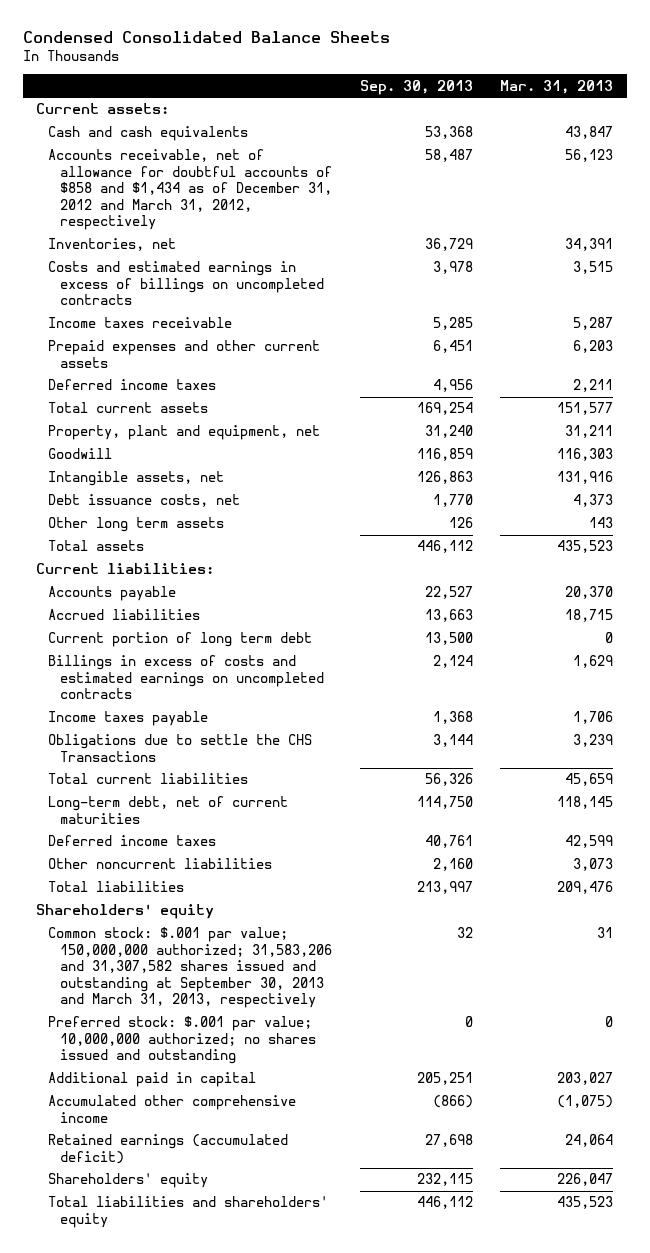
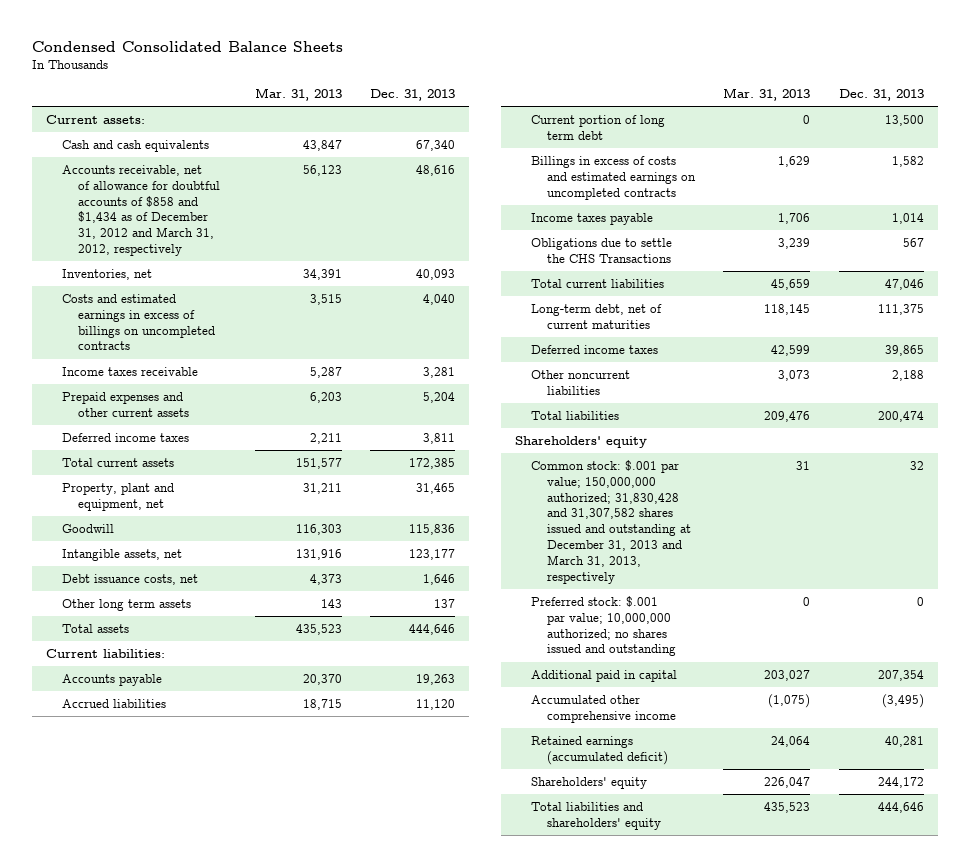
- | Sep. 30, 2013 | Mar. 31, 2013
+ | Mar. 31, 2013 | Dec. 31, 2013
- Common stock: $.001 par value; 150,000,000 authorized; 31,583,206 and 31,307,582 shares issued and outstanding at September 30, 2013 and March 31, 2013, respectively | 32 | 31
+ Common stock: $.001 par value; 150,000,000 authorized; 31,830,428 and 31,307,582 shares issued and outstanding at December 31, 2013 and March 31, 2013, respectively | 31 | 32

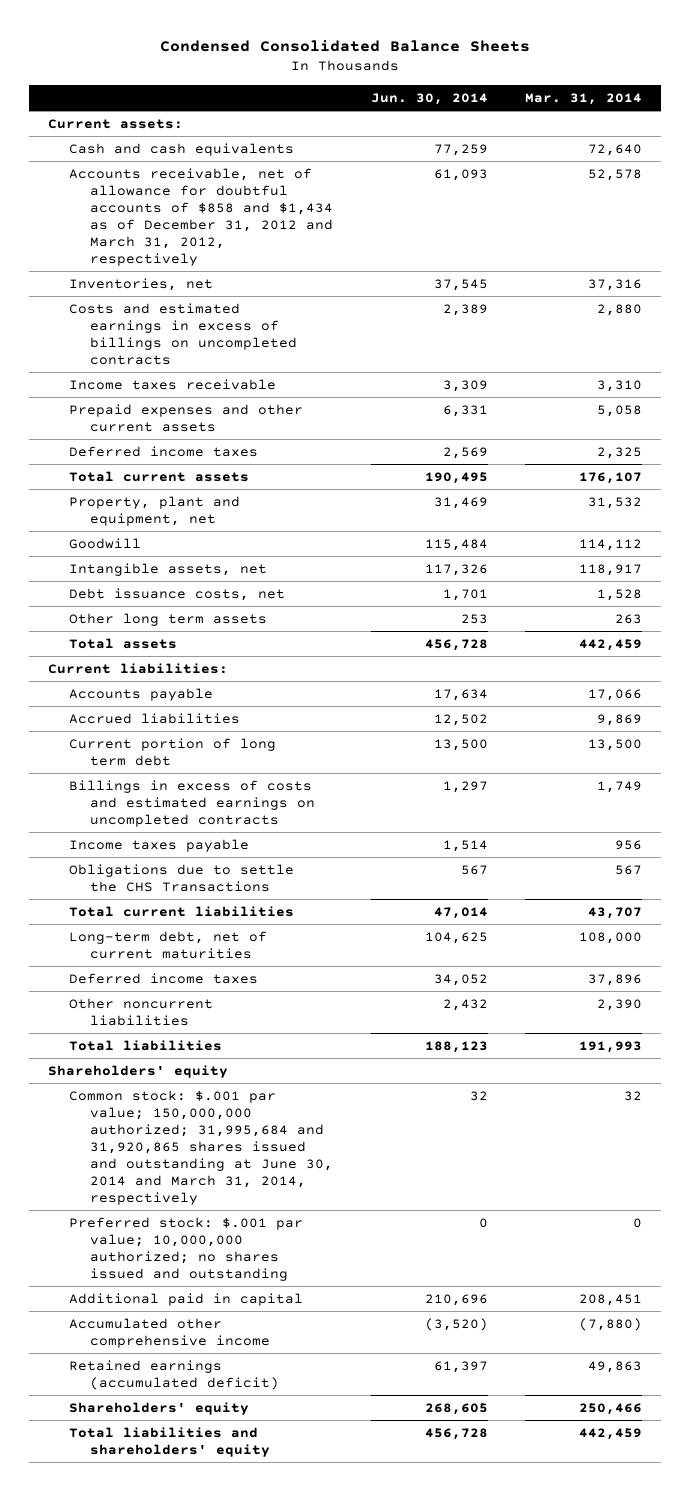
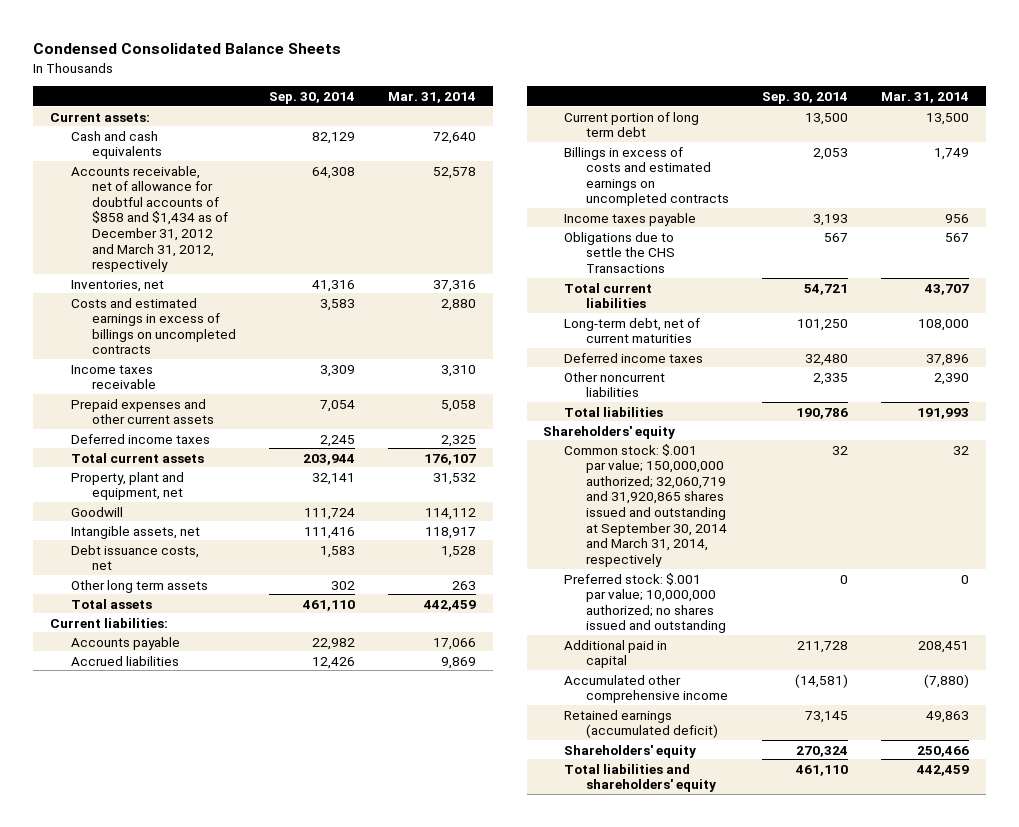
- | Jun. 30, 2014 | Mar. 31, 2014
+ | Sep. 30, 2014 | Mar. 31, 2014
- Common stock: $.001 par value; 150,000,000 authorized; 31,995,684 and 31,920,865 shares issued and outstanding at June 30, 2014 and March 31, 2014, respectively | 32 | 32
+ Common stock: $.001 par value; 150,000,000 authorized; 32,060,719 and 31,920,865 shares issued and outstanding at September 30, 2014 and March 31, 2014, respectively | 32 | 32

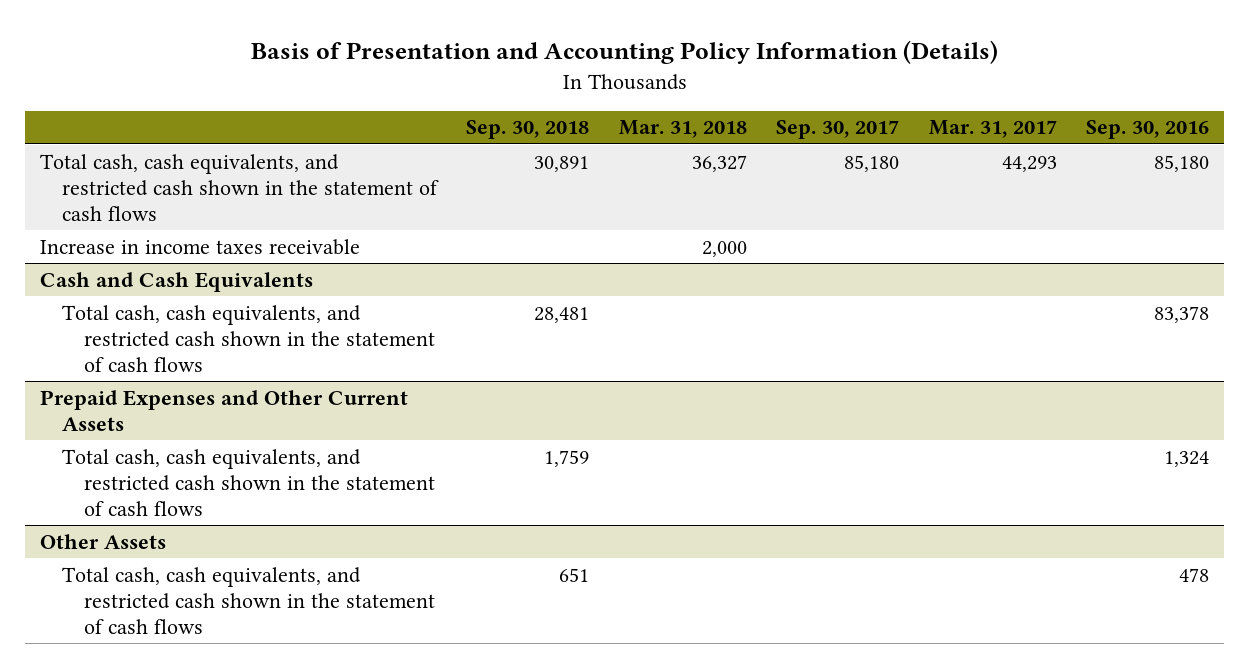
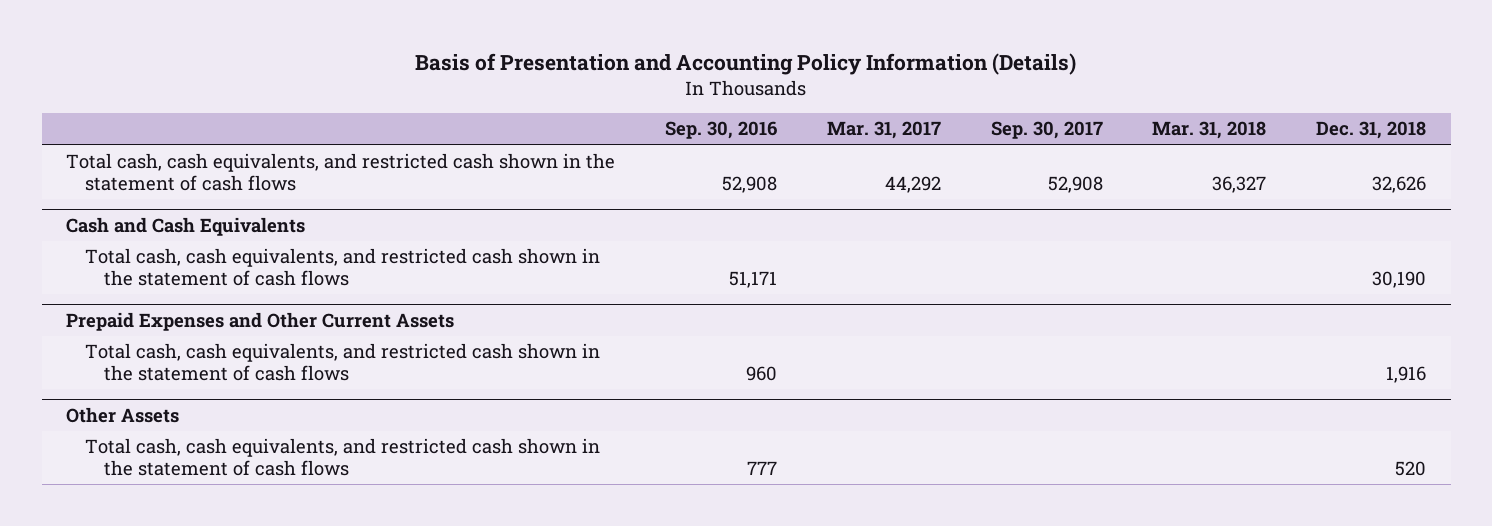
- | Sep. 30, 2018 | Mar. 31, 2018 | Sep. 30, 2017 | Mar. 31, 2017 | Sep. 30, 2016
+ | Sep. 30, 2016 | Mar. 31, 2017 | Sep. 30, 2017 | Mar. 31, 2018 | Dec. 31, 2018
- Total cash, cash equivalents, and restricted cash shown in the statement of cash flows | 30,891 | 36,327 | 85,180 | 44,293 | 85,180
- Increase in income taxes receivable | | 2,000 | | |
+ Total cash, cash equivalents, and restricted cash shown in the statement of cash flows | 52,908 | 44,292 | 52,908 | 36,327 | 32,626
@ Cash and Cash Equivalents
- Total cash, cash equivalents, and restricted cash shown in the statement of cash flows | 28,481 | | | | 83,378
+ Total cash, cash equivalents, and restricted cash shown in the statement of cash flows | 51,171 | | | | 30,190
@ Prepaid Expenses and Other Current Assets
- Total cash, cash equivalents, and restricted cash shown in the statement of cash flows | 1,759 | | | | 1,324
+ Total cash, cash equivalents, and restricted cash shown in the statement of cash flows | 960 | | | | 1,916
@ Other Assets
- Total cash, cash equivalents, and restricted cash shown in the statement of cash flows | 651 | | | | 478
+ Total cash, cash equivalents, and restricted cash shown in the statement of cash flows | 777 | | | | 520

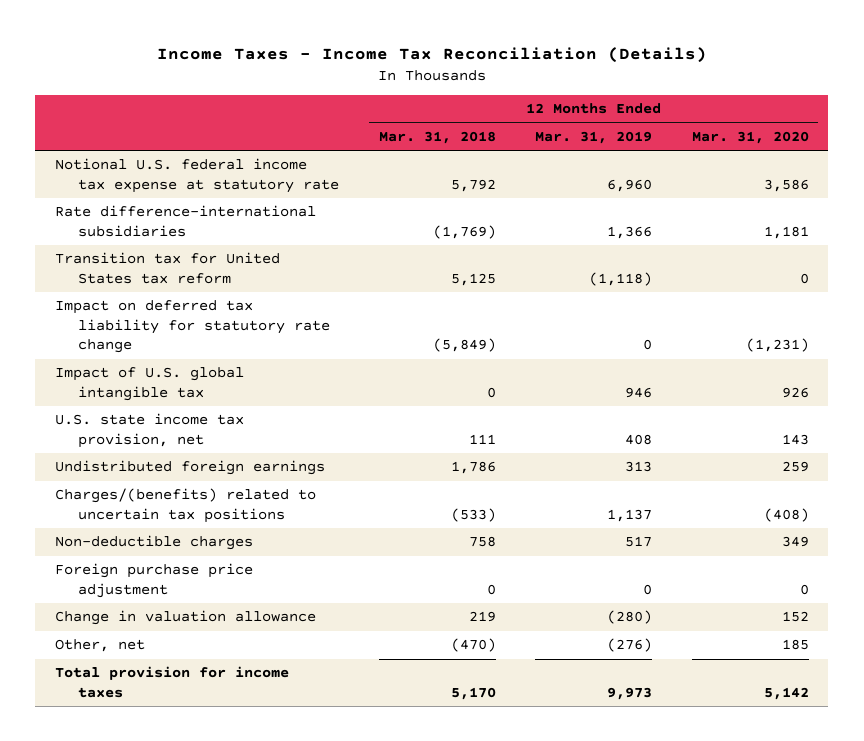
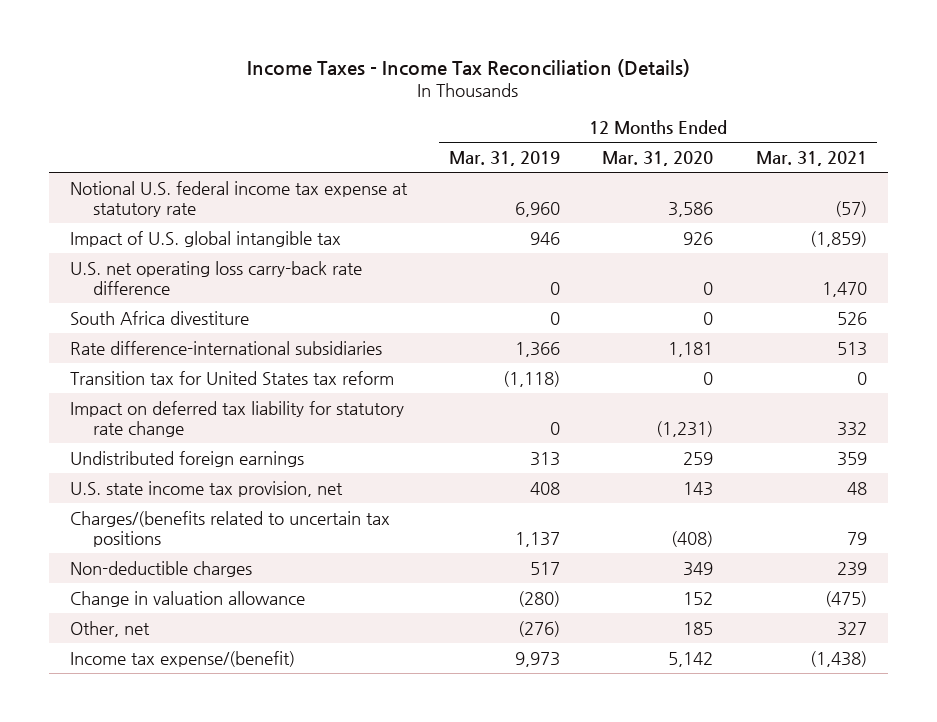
- | 12 Months Ended Mar. 31, 2018 | 12 Months Ended Mar. 31, 2019 | 12 Months Ended Mar. 31, 2020
+ | 12 Months Ended Mar. 31, 2019 | 12 Months Ended Mar. 31, 2020 | 12 Months Ended Mar. 31, 2021
moved up: Impact of U.S. global intangible tax | 946 | 926 | (1,859)
+ U.S. net operating loss carry-back rate difference | 0 | 0 | 1,470
+ South Africa divestiture | 0 | 0 | 526
- Charges/(benefits) related to uncertain tax positions | (533) | 1,137 | (408)
moved down: U.S. state income tax provision, net | 408 | 143 | 48
+ Charges/(benefits related to uncertain tax positions | 1,137 | (408) | 79
- Foreign purchase price adjustment | 0 | 0 | 0
- Total provision for income taxes | 5,170 | 9,973 | 5,142
+ Income tax expense/(benefit) | 9,973 | 5,142 | (1,438)

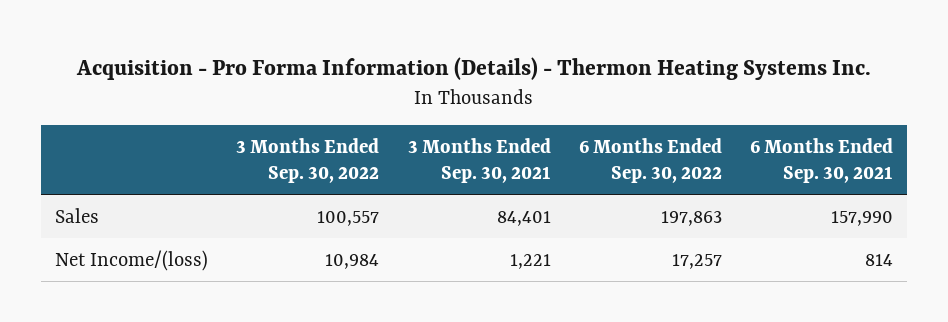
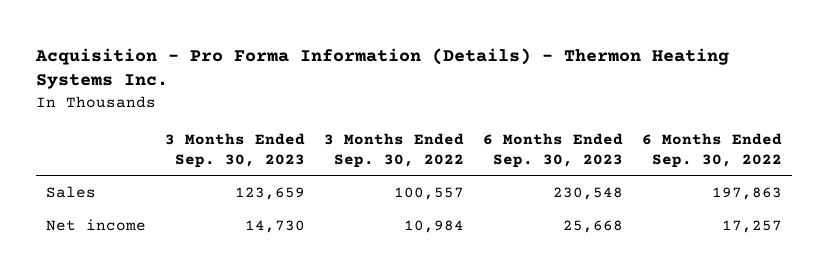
- | 3 Months Ended Sep. 30, 2022 | 3 Months Ended Sep. 30, 2021 | 6 Months Ended Sep. 30, 2022 | 6 Months Ended Sep. 30, 2021
+ | 3 Months Ended Sep. 30, 2023 | 3 Months Ended Sep. 30, 2022 | 6 Months Ended Sep. 30, 2023 | 6 Months Ended Sep. 30, 2022
- Net Income/(loss) | 10,984 | 1,221 | 17,257 | 814
+ Net income | 14,730 | 10,984 | 25,668 | 17,257

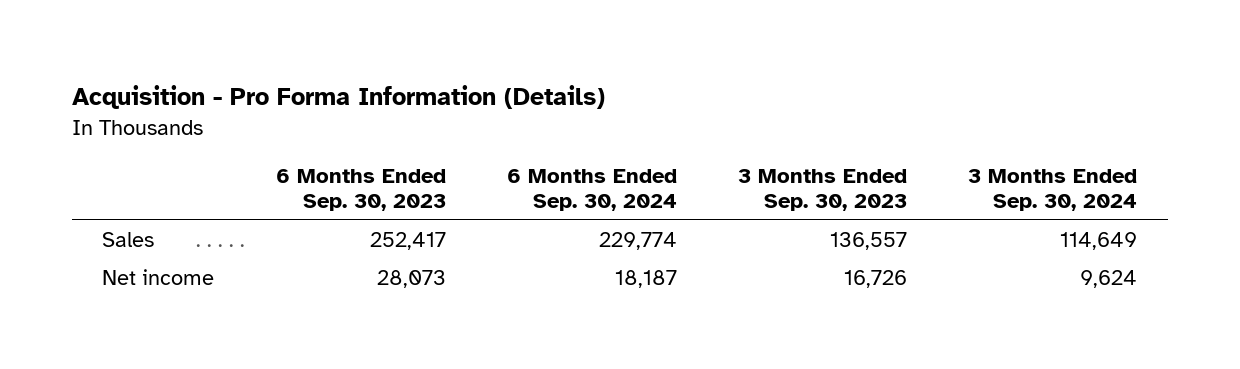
- Acquisition - Pro Forma Information (Details) - Thermon Heating Systems Inc.
+ Acquisition - Pro Forma Information (Details)
- | 3 Months Ended Sep. 30, 2023 | 3 Months Ended Sep. 30, 2022 | 6 Months Ended Sep. 30, 2023 | 6 Months Ended Sep. 30, 2022
+ | 6 Months Ended Sep. 30, 2023 | 6 Months Ended Sep. 30, 2024 | 3 Months Ended Sep. 30, 2023 | 3 Months Ended Sep. 30, 2024
- Sales | 123,659 | 100,557 | 230,548 | 197,863
- Net income | 14,730 | 10,984 | 25,668 | 17,257
+ Sales | 252,417 | 229,774 | 136,557 | 114,649
+ Net income | 28,073 | 18,187 | 16,726 | 9,624

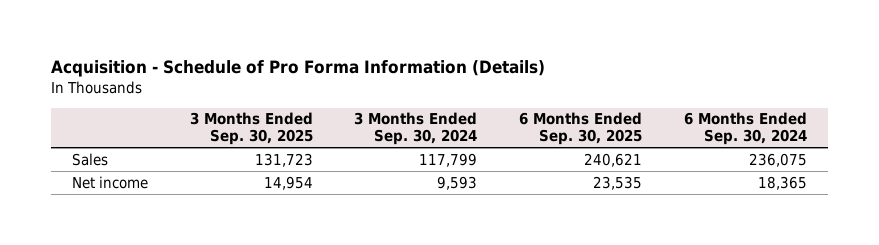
- Acquisition - Pro Forma Information (Details)
+ Acquisition - Schedule of Pro Forma Information (Details)
- | 6 Months Ended Sep. 30, 2023 | 6 Months Ended Sep. 30, 2024 | 3 Months Ended Sep. 30, 2023 | 3 Months Ended Sep. 30, 2024
+ | 3 Months Ended Sep. 30, 2025 | 3 Months Ended Sep. 30, 2024 | 6 Months Ended Sep. 30, 2025 | 6 Months Ended Sep. 30, 2024
- Sales | 252,417 | 229,774 | 136,557 | 114,649
- Net income | 28,073 | 18,187 | 16,726 | 9,624
+ Sales | 131,723 | 117,799 | 240,621 | 236,075
+ Net income | 14,954 | 9,593 | 23,535 | 18,365

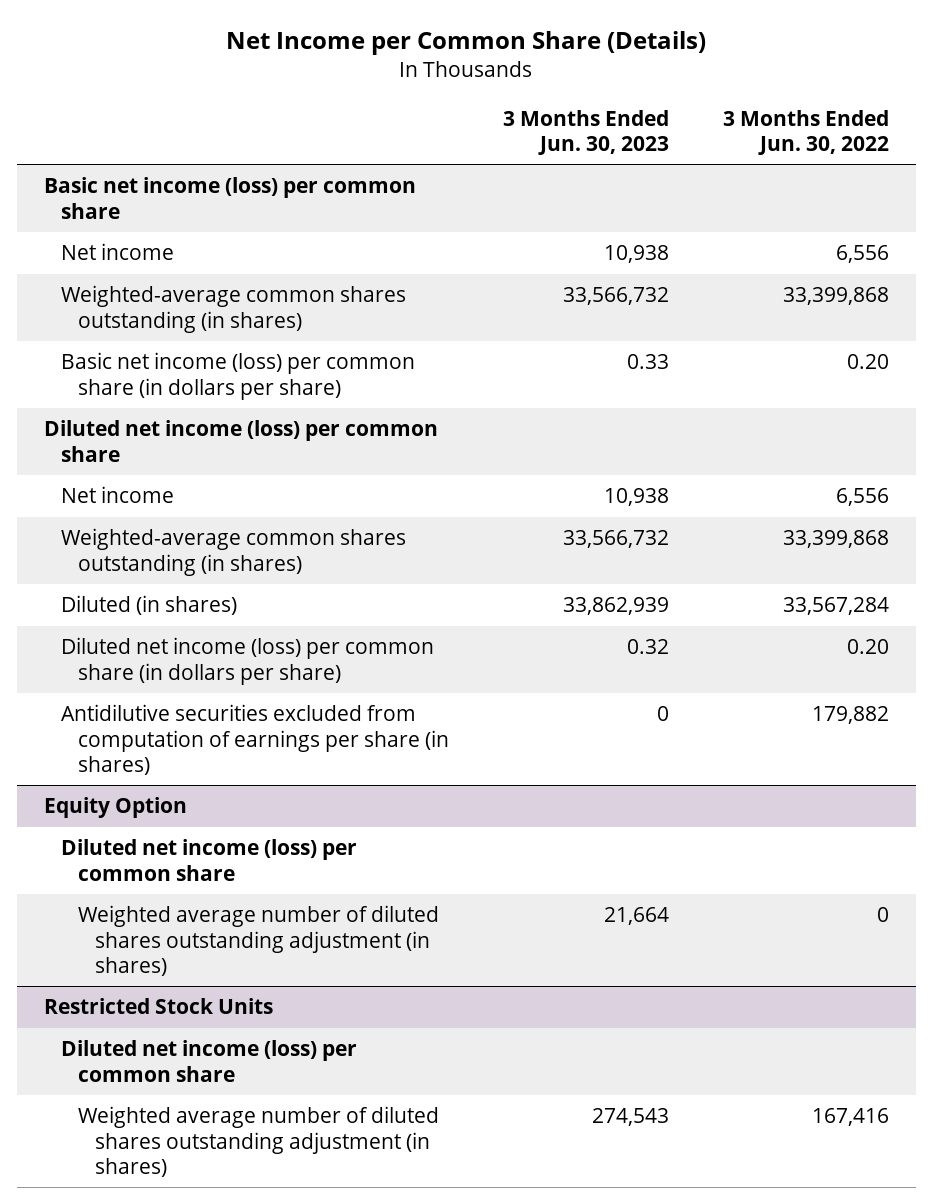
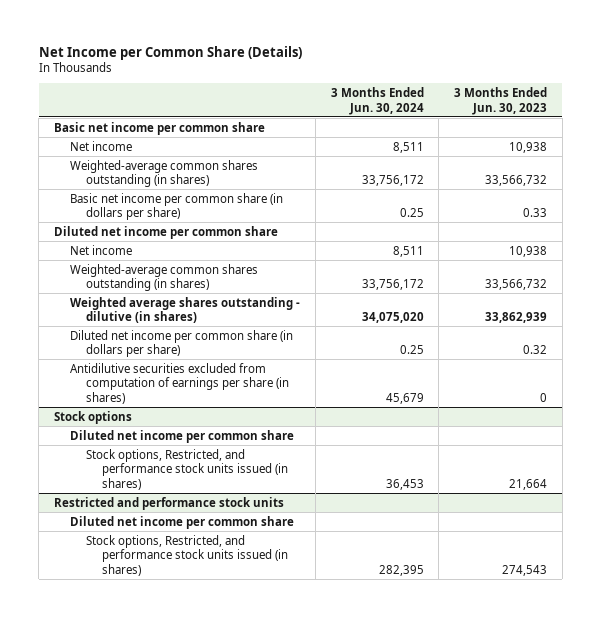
- | 3 Months Ended Jun. 30, 2023 | 3 Months Ended Jun. 30, 2022
+ | 3 Months Ended Jun. 30, 2024 | 3 Months Ended Jun. 30, 2023
- Basic net income (loss) per common share
+ Basic net income per common share
- Basic net income (loss) per common share (in dollars per share) | 0.33 | 0.20
- Diluted net income (loss) per common share
+ Basic net income per common share (in dollars per share) | 0.25 | 0.33
+ Diluted net income per common share
- Diluted (in shares) | 33,862,939 | 33,567,284
- Diluted net income (loss) per common share (in dollars per share) | 0.32 | 0.20
+ Weighted average shares outstanding - dilutive (in shares) | 34,075,020 | 33,862,939
+ Diluted net income per common share (in dollars per share) | 0.25 | 0.32
- Equity Option
- Diluted net income (loss) per common share
- Weighted average number of diluted shares outstanding adjustment (in shares) | 21,664 | 0
- Restricted Stock Units
- Diluted net income (loss) per common share
- Weighted average number of diluted shares outstanding adjustment (in shares) | 274,543 | 167,416
+ Stock options
+ Diluted net income per common share
+ Stock options, Restricted, and performance stock units issued (in shares) | 36,453 | 21,664
+ Restricted and performance stock units
+ Diluted net income per common share
+ Stock options, Restricted, and performance stock units issued (in shares) | 282,395 | 274,543

